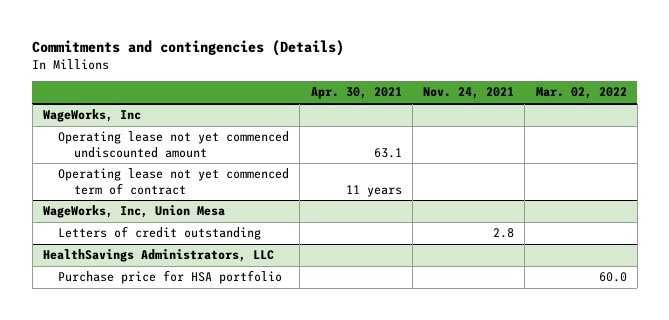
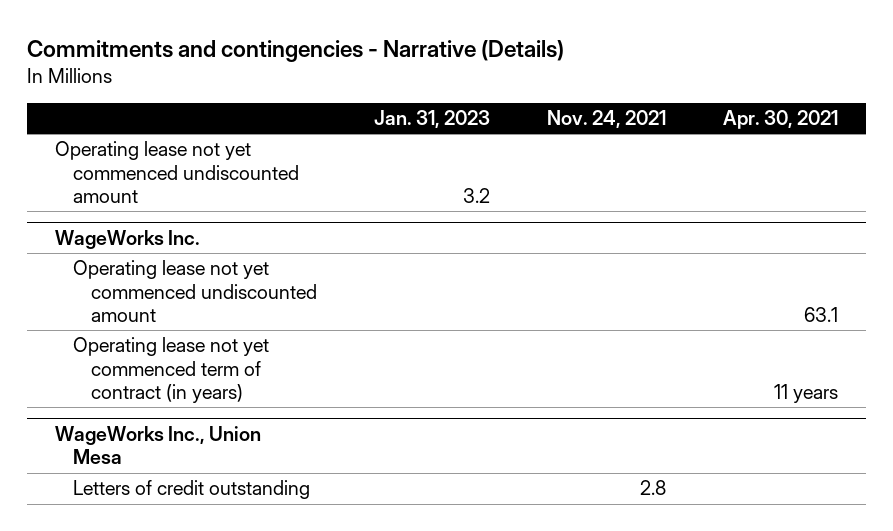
- Commitments and contingencies (Details)
+ Commitments and contingencies - Narrative (Details)
- | Apr. 30, 2021 | Nov. 24, 2021 | Mar. 02, 2022
+ | Jan. 31, 2023 | Nov. 24, 2021 | Apr. 30, 2021
- WageWorks, Inc
+ Operating lease not yet commenced undiscounted amount | 3.2 | |
+ WageWorks Inc.
- Operating lease not yet commenced term of contract | 11 years | |
- WageWorks, Inc, Union Mesa
+ Operating lease not yet commenced term of contract (in years) | | | 11 years
+ WageWorks Inc., Union Mesa
- HealthSavings Administrators, LLC
- Purchase price for HSA portfolio | | | 60.0

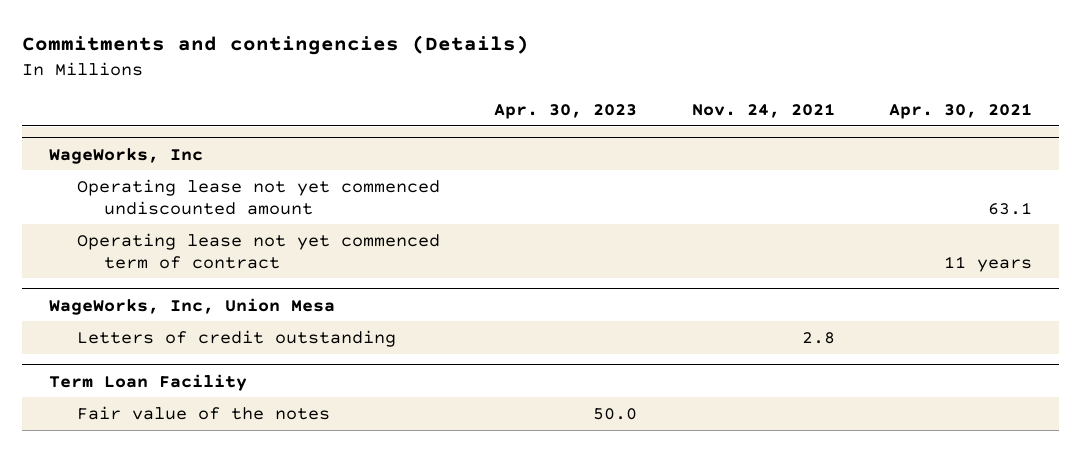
- Commitments and contingencies - Narrative (Details)
+ Commitments and contingencies (Details)
- | Jan. 31, 2023 | Nov. 24, 2021 | Apr. 30, 2021
+ | Apr. 30, 2023 | Nov. 24, 2021 | Apr. 30, 2021
- Operating lease not yet commenced undiscounted amount | 3.2 | |
- WageWorks Inc.
+ WageWorks, Inc
- Operating lease not yet commenced term of contract (in years) | | | 11 years
- WageWorks Inc., Union Mesa
+ Operating lease not yet commenced term of contract | | | 11 years
+ WageWorks, Inc, Union Mesa
+ Term Loan Facility
+ Fair value of the notes | 50.0 | |

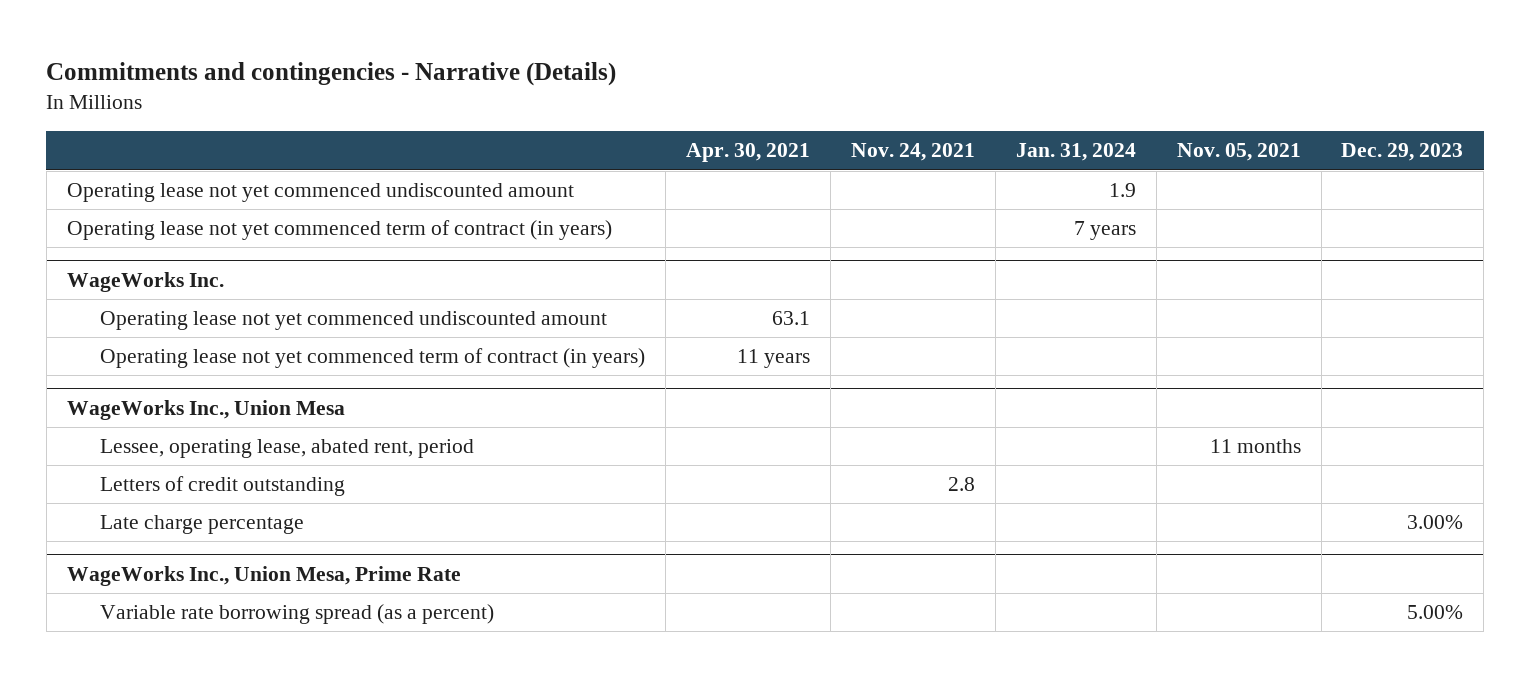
- Commitments and contingencies (Details)
+ Commitments and contingencies - Narrative (Details)
- | Apr. 30, 2023 | Nov. 24, 2021 | Apr. 30, 2021
+ | Apr. 30, 2021 | Nov. 24, 2021 | Jan. 31, 2024 | Nov. 05, 2021 | Dec. 29, 2023
- WageWorks, Inc
+ Operating lease not yet commenced undiscounted amount | | | 1.9 | |
+ Operating lease not yet commenced term of contract (in years) | | | 7 years | |
+ WageWorks Inc.
- Operating lease not yet commenced term of contract | | | 11 years
- WageWorks, Inc, Union Mesa
+ Operating lease not yet commenced term of contract (in years) | 11 years | | | |
+ WageWorks Inc., Union Mesa
+ Lessee, operating lease, abated rent, period | | | | 11 months |
- Term Loan Facility
- Fair value of the notes | 50.0 | |
+ Late charge percentage | | | | | 3.00%
+ WageWorks Inc., Union Mesa, Prime Rate
+ Variable rate borrowing spread (as a percent) | | | | | 5.00%

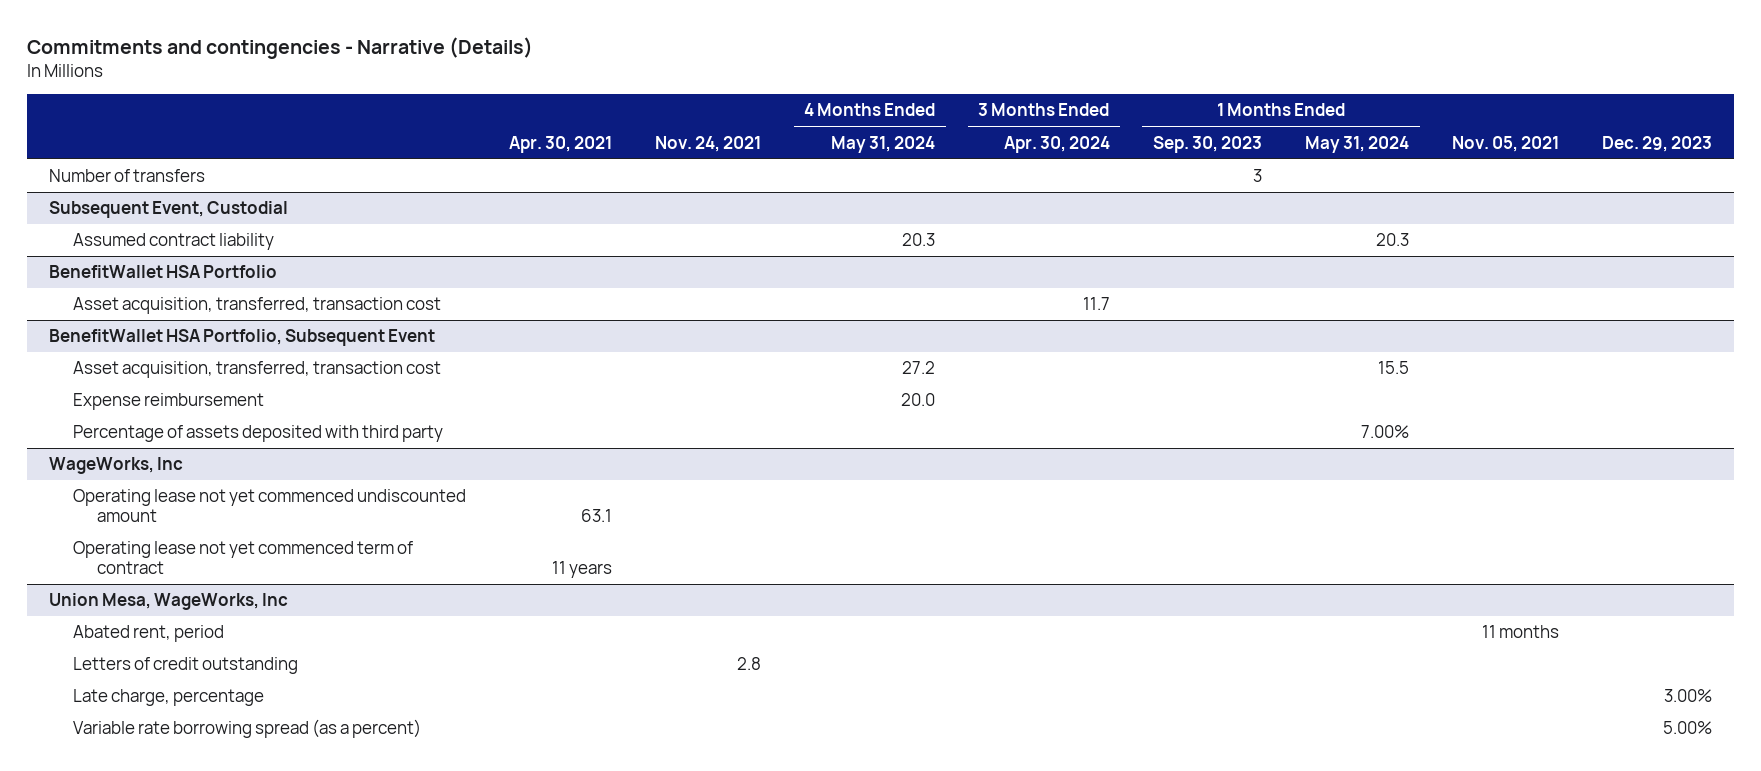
- | Apr. 30, 2021 | Nov. 24, 2021 | Jan. 31, 2024 | Nov. 05, 2021 | Dec. 29, 2023
+ | Apr. 30, 2021 | Nov. 24, 2021 | 4 Months Ended May 31, 2024 | 3 Months Ended Apr. 30, 2024 | 1 Months Ended Sep. 30, 2023 | 1 Months Ended May 31, 2024 | Nov. 05, 2021 | Dec. 29, 2023
- Operating lease not yet commenced undiscounted amount | | | 1.9 | |
- Operating lease not yet commenced term of contract (in years) | | | 7 years | |
- WageWorks Inc.
+ Number of transfers | | | | | 3 | | |
+ Subsequent Event, Custodial
+ Assumed contract liability | | | 20.3 | | | 20.3 | |
+ BenefitWallet HSA Portfolio
+ Asset acquisition, transferred, transaction cost | | | | 11.7 | | | |
+ BenefitWallet HSA Portfolio, Subsequent Event
+ Asset acquisition, transferred, transaction cost | | | 27.2 | | | 15.5 | |
+ Expense reimbursement | | | 20.0 | | | | |
+ Percentage of assets deposited with third party | | | | | | 7.00% | |
+ WageWorks, Inc
- Operating lease not yet commenced term of contract (in years) | 11 years | | | |
- WageWorks Inc., Union Mesa
- Lessee, operating lease, abated rent, period | | | | 11 months |
+ Operating lease not yet commenced term of contract | 11 years | | | | | | |
+ Union Mesa, WageWorks, Inc
+ Abated rent, period | | | | | | | 11 months |
- Late charge percentage | | | | | 3.00%
- WageWorks Inc., Union Mesa, Prime Rate
- Variable rate borrowing spread (as a percent) | | | | | 5.00%
+ Late charge, percentage | | | | | | | | 3.00%
+ Variable rate borrowing spread (as a percent) | | | | | | | | 5.00%

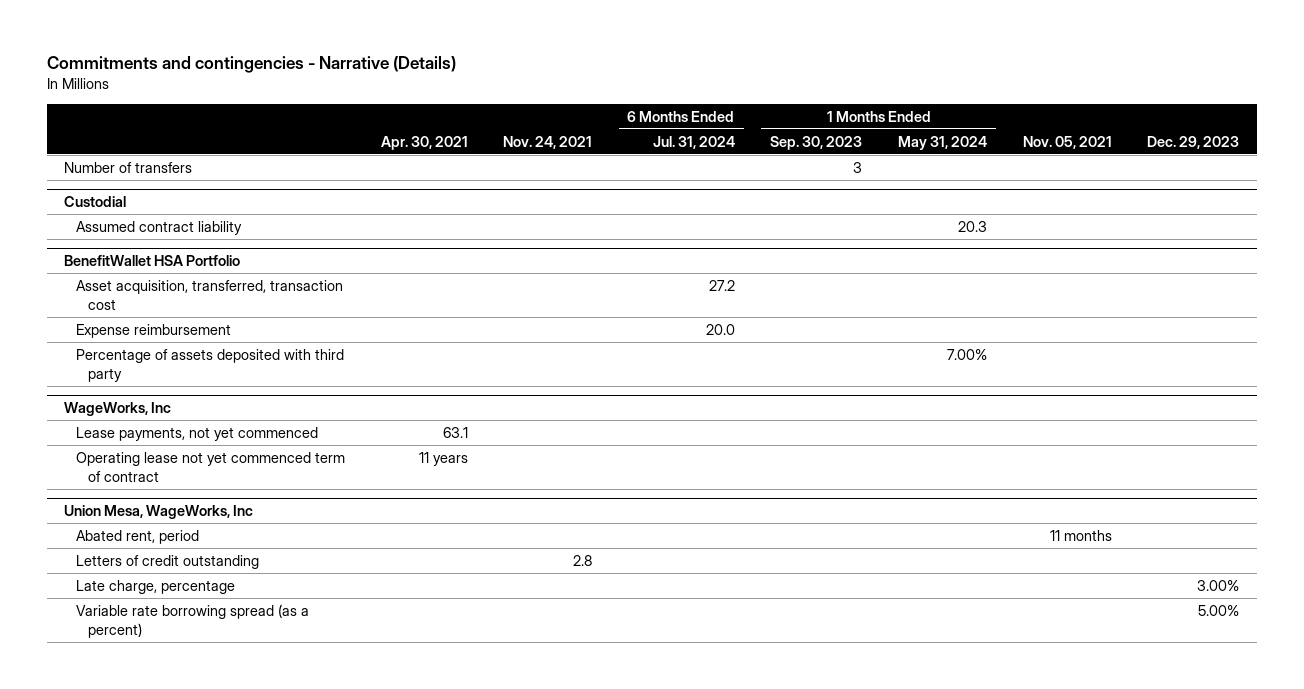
- | Apr. 30, 2021 | Nov. 24, 2021 | 4 Months Ended May 31, 2024 | 3 Months Ended Apr. 30, 2024 | 1 Months Ended Sep. 30, 2023 | 1 Months Ended May 31, 2024 | Nov. 05, 2021 | Dec. 29, 2023
+ | Apr. 30, 2021 | Nov. 24, 2021 | 6 Months Ended Jul. 31, 2024 | 1 Months Ended Sep. 30, 2023 | 1 Months Ended May 31, 2024 | Nov. 05, 2021 | Dec. 29, 2023
- Subsequent Event, Custodial
+ Custodial
- BenefitWallet HSA Portfolio, Subsequent Event
- Asset acquisition, transferred, transaction cost | | | 27.2 | | | 15.5 | |
- Expense reimbursement | | | 20.0 | | | | |
- Percentage of assets deposited with third party | | | | | | 7.00% | |
@ BenefitWallet HSA Portfolio
+ Expense reimbursement | | | 20.0 | | | |
+ Percentage of assets deposited with third party | | | | | 7.00% | |
@ WageWorks, Inc
- Operating lease not yet commenced undiscounted amount | 63.1 | | | | | | |
+ Lease payments, not yet commenced | 63.1 | | | | | |

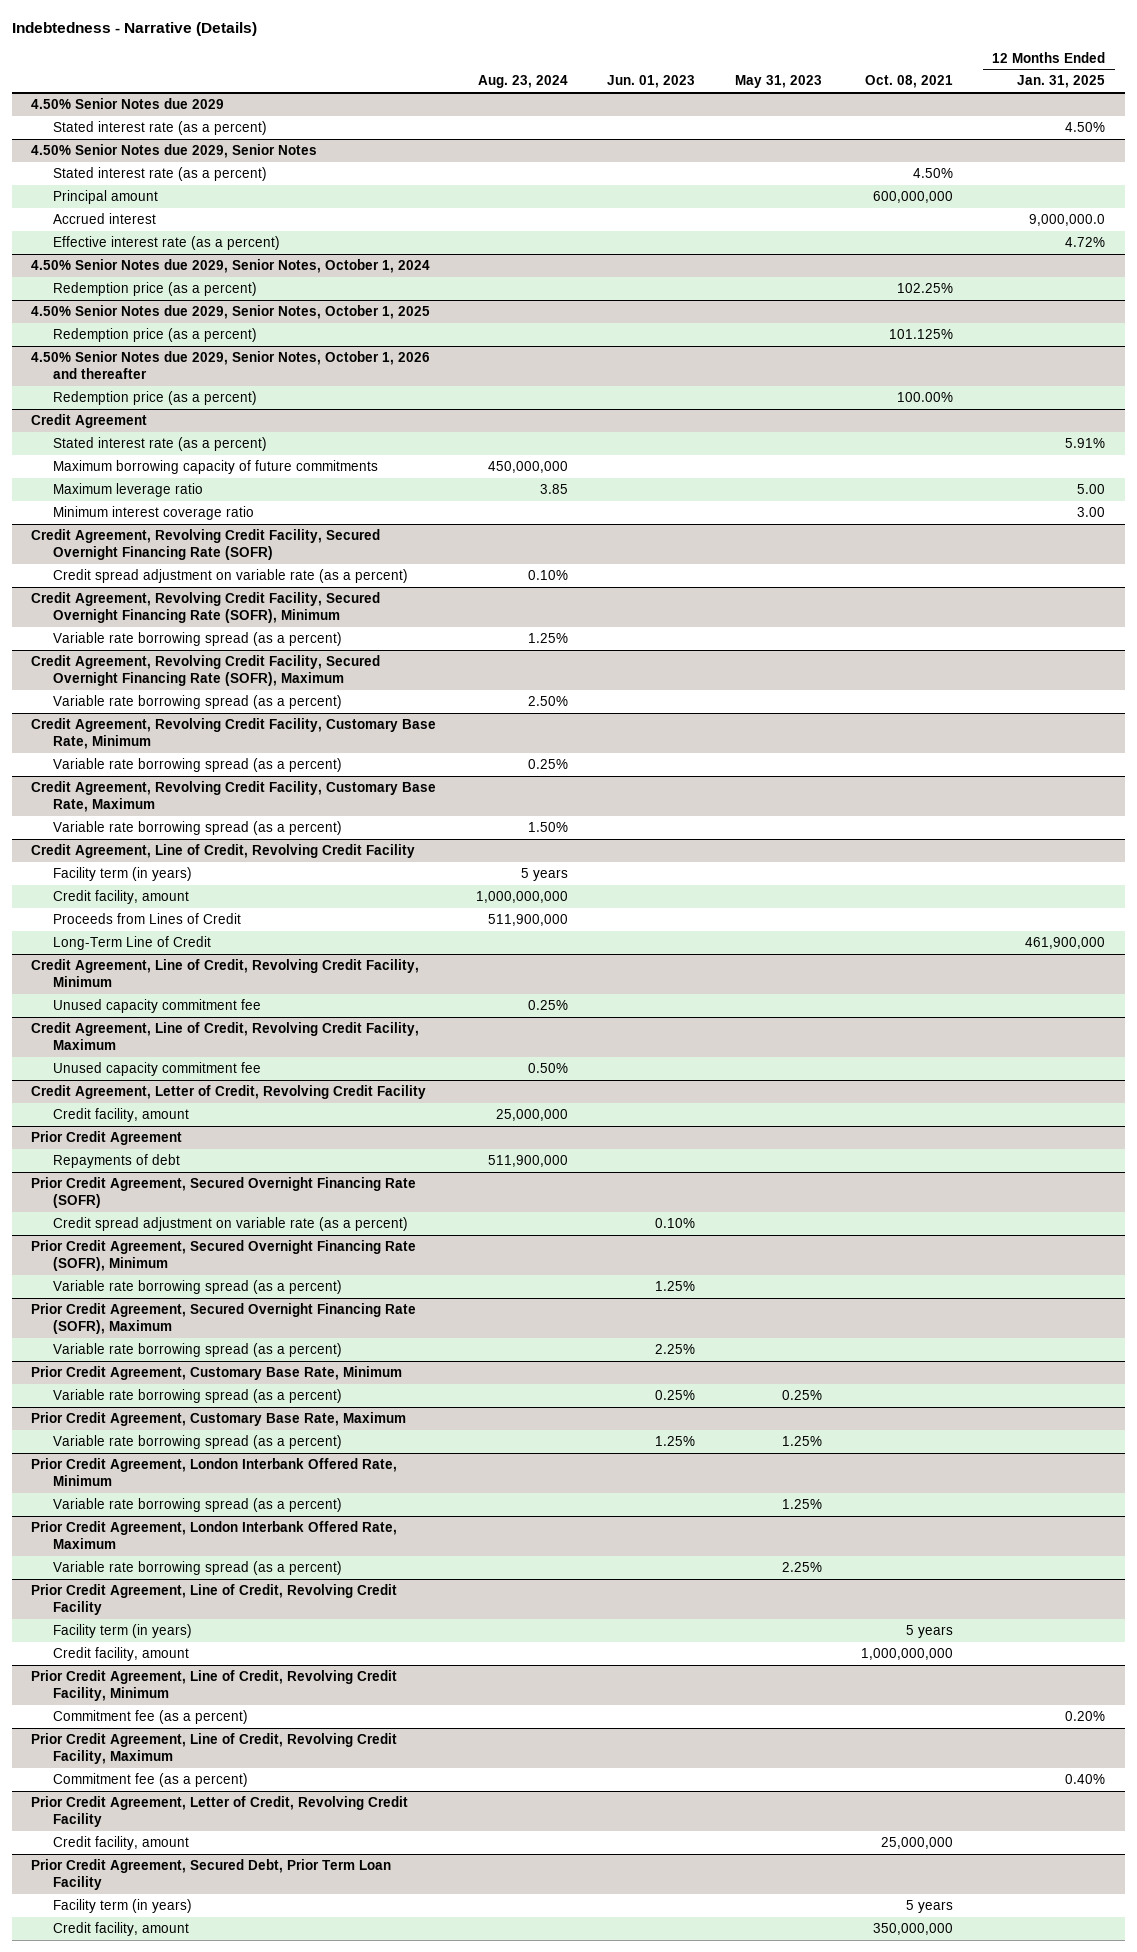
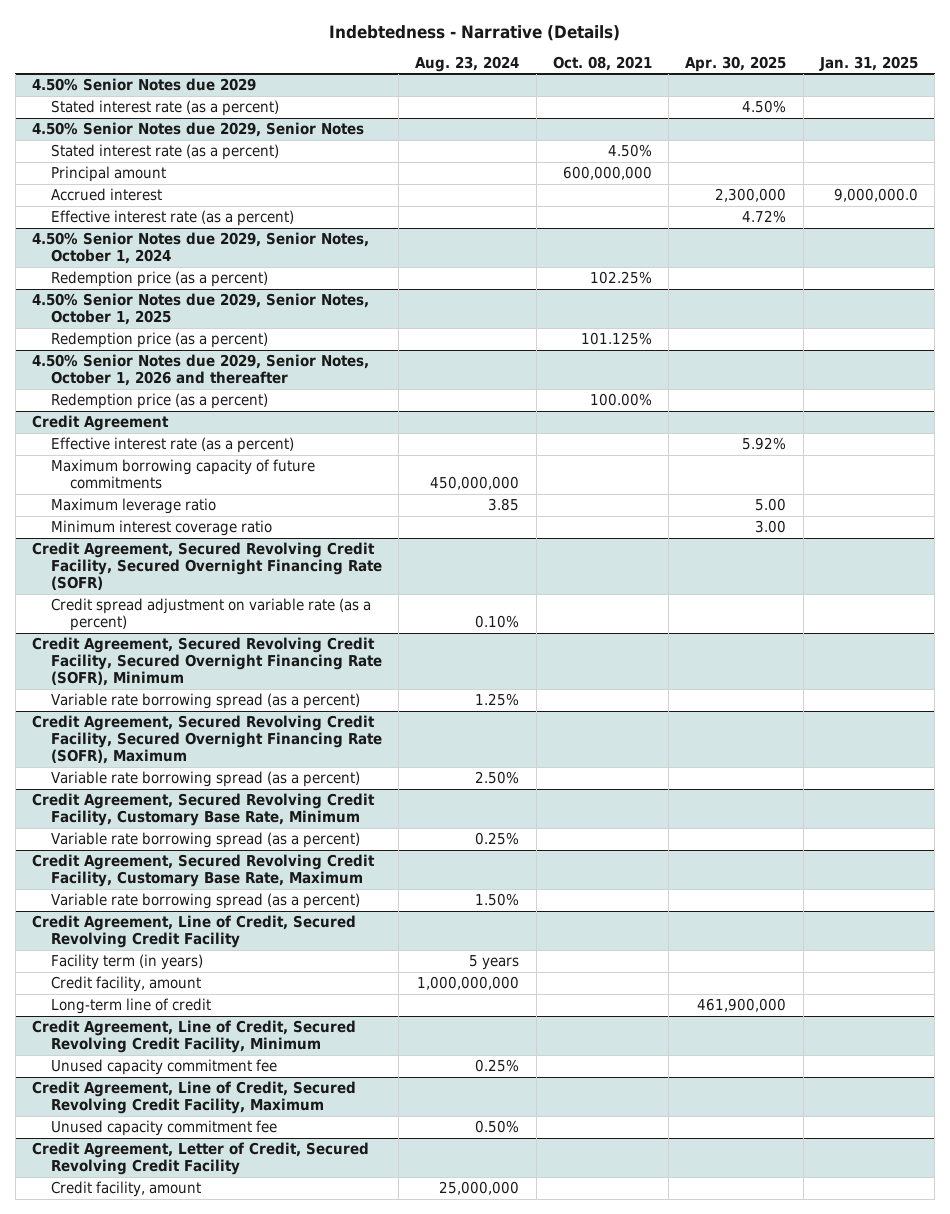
- | Aug. 23, 2024 | Jun. 01, 2023 | May 31, 2023 | Oct. 08, 2021 | 12 Months Ended Jan. 31, 2025
+ | Aug. 23, 2024 | Oct. 08, 2021 | Apr. 30, 2025 | Jan. 31, 2025
@ Credit Agreement
- Stated interest rate (as a percent) | | | | | 5.91%
+ Effective interest rate (as a percent) | | | 5.92% |
- Credit Agreement, Revolving Credit Facility, Secured Overnight Financing Rate (SOFR)
+ Credit Agreement, Secured Revolving Credit Facility, Secured Overnight Financing Rate (SOFR)
- Credit Agreement, Revolving Credit Facility, Secured Overnight Financing Rate (SOFR), Minimum
+ Credit Agreement, Secured Revolving Credit Facility, Secured Overnight Financing Rate (SOFR), Minimum
- Credit Agreement, Revolving Credit Facility, Secured Overnight Financing Rate (SOFR), Maximum
+ Credit Agreement, Secured Revolving Credit Facility, Secured Overnight Financing Rate (SOFR), Maximum
- Credit Agreement, Revolving Credit Facility, Customary Base Rate, Minimum
+ Credit Agreement, Secured Revolving Credit Facility, Customary Base Rate, Minimum
- Credit Agreement, Revolving Credit Facility, Customary Base Rate, Maximum
+ Credit Agreement, Secured Revolving Credit Facility, Customary Base Rate, Maximum
- Credit Agreement, Line of Credit, Revolving Credit Facility
+ Credit Agreement, Line of Credit, Secured Revolving Credit Facility
- Proceeds from Lines of Credit | 511,900,000 | | | |
- Long-Term Line of Credit | | | | | 461,900,000
- Credit Agreement, Line of Credit, Revolving Credit Facility, Minimum
+ Long-term line of credit | | | 461,900,000 |
+ Credit Agreement, Line of Credit, Secured Revolving Credit Facility, Minimum
- Credit Agreement, Line of Credit, Revolving Credit Facility, Maximum
+ Credit Agreement, Line of Credit, Secured Revolving Credit Facility, Maximum
- Credit Agreement, Letter of Credit, Revolving Credit Facility
+ Credit Agreement, Letter of Credit, Secured Revolving Credit Facility
- Prior Credit Agreement
- Repayments of debt | 511,900,000 | | | |
- Prior Credit Agreement, Secured Overnight Financing Rate (SOFR)
- Credit spread adjustment on variable rate (as a percent) | | 0.10% | | |
- Prior Credit Agreement, Secured Overnight Financing Rate (SOFR), Minimum
- Variable rate borrowing spread (as a percent) | | 1.25% | | |
- Prior Credit Agreement, Secured Overnight Financing Rate (SOFR), Maximum
- Variable rate borrowing spread (as a percent) | | 2.25% | | |
- Prior Credit Agreement, Customary Base Rate, Minimum
- Variable rate borrowing spread (as a percent) | | 0.25% | 0.25% | |
- Prior Credit Agreement, Customary Base Rate, Maximum
- Variable rate borrowing spread (as a percent) | | 1.25% | 1.25% | |
- Prior Credit Agreement, London Interbank Offered Rate, Minimum
- Variable rate borrowing spread (as a percent) | | | 1.25% | |
- Prior Credit Agreement, London Interbank Offered Rate, Maximum
- Variable rate borrowing spread (as a percent) | | | 2.25% | |
- Prior Credit Agreement, Line of Credit, Revolving Credit Facility
- Facility term (in years) | | | | 5 years |
- Credit facility, amount | | | | 1,000,000,000 |
- Prior Credit Agreement, Line of Credit, Revolving Credit Facility, Minimum
- Commitment fee (as a percent) | | | | | 0.20%
- Prior Credit Agreement, Line of Credit, Revolving Credit Facility, Maximum
- Commitment fee (as a percent) | | | | | 0.40%
- Prior Credit Agreement, Letter of Credit, Revolving Credit Facility
- Credit facility, amount | | | | 25,000,000 |
- Prior Credit Agreement, Secured Debt, Prior Term Loan Facility
- Facility term (in years) | | | | 5 years |
- Credit facility, amount | | | | 350,000,000 |

